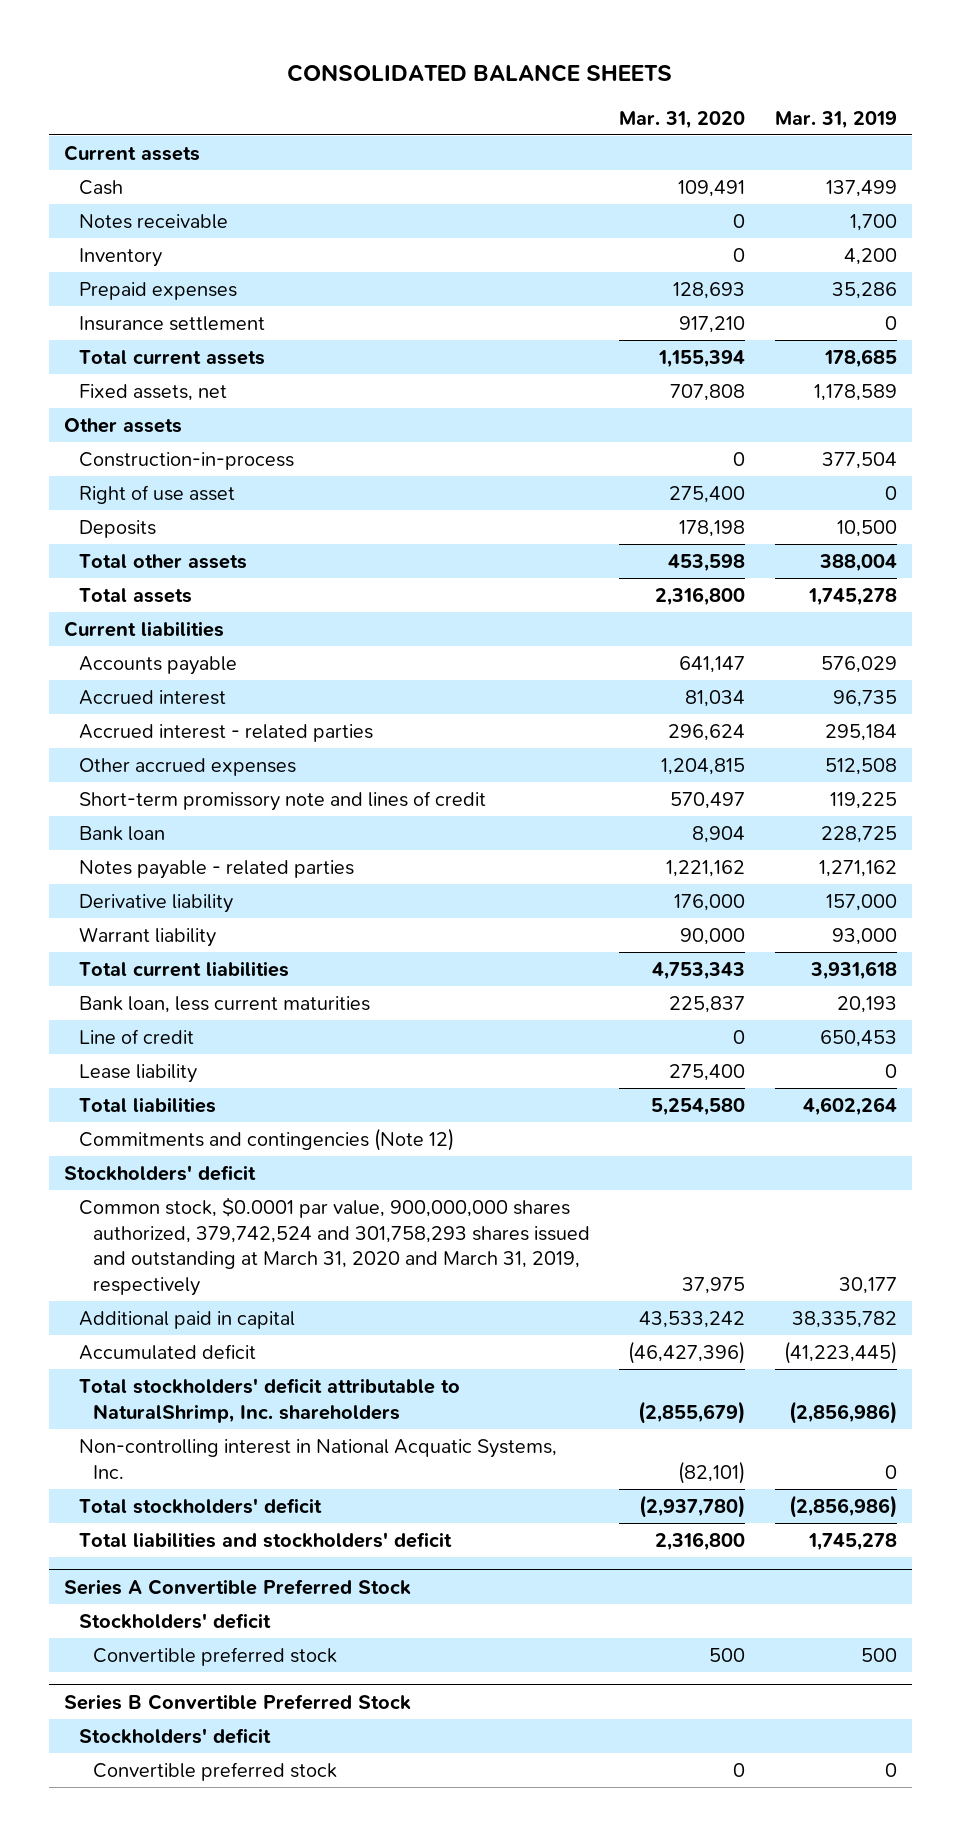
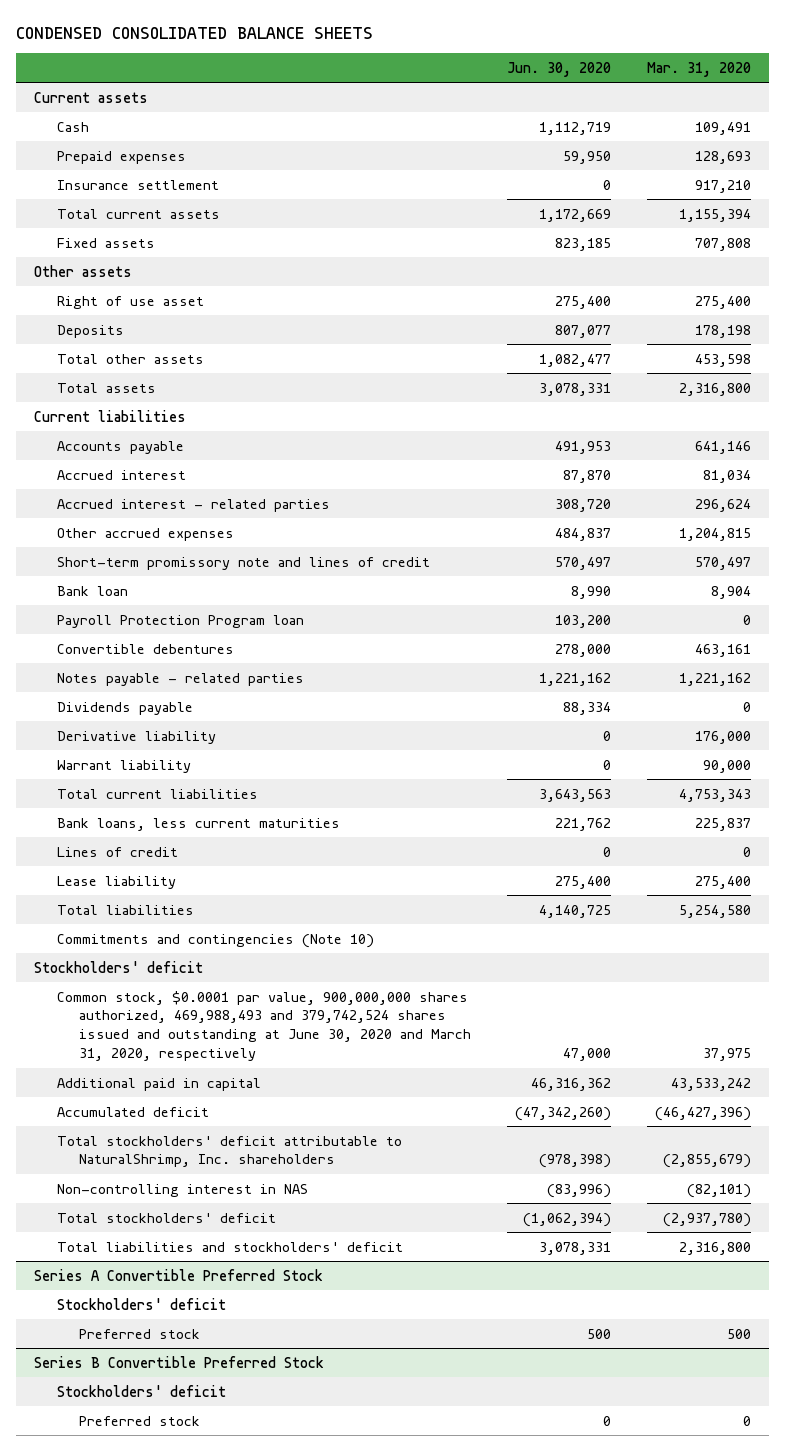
- CONSOLIDATED BALANCE SHEETS
+ CONDENSED CONSOLIDATED BALANCE SHEETS
- | Mar. 31, 2020 | Mar. 31, 2019
+ | Jun. 30, 2020 | Mar. 31, 2020
- Notes receivable | 0 | 1,700
- Inventory | 0 | 4,200
- Fixed assets, net | 707,808 | 1,178,589
+ Fixed assets | 823,185 | 707,808
- Construction-in-process | 0 | 377,504
- Accounts payable | 641,147 | 576,029
+ Accounts payable | 491,953 | 641,146
+ Payroll Protection Program loan | 103,200 | 0
+ Convertible debentures | 278,000 | 463,161
+ Dividends payable | 88,334 | 0
- Bank loan, less current maturities | 225,837 | 20,193
- Line of credit | 0 | 650,453
+ Bank loans, less current maturities | 221,762 | 225,837
+ Lines of credit | 0 | 0
- Commitments and contingencies (Note 12)
+ Commitments and contingencies (Note 10)
- Common stock, $0.0001 par value, 900,000,000 shares authorized, 379,742,524 and 301,758,293 shares issued and outstanding at March 31, 2020 and March 31, 2019, respectively | 37,975 | 30,177
+ Common stock, $0.0001 par value, 900,000,000 shares authorized, 469,988,493 and 379,742,524 shares issued and outstanding at June 30, 2020 and March 31, 2020, respectively | 47,000 | 37,975
- Non-controlling interest in National Acquatic Systems, Inc. | (82,101) | 0
+ Non-controlling interest in NAS | (83,996) | (82,101)
@ Series A Convertible Preferred Stock
- Convertible preferred stock | 500 | 500
+ Preferred stock | 500 | 500
@ Series B Convertible Preferred Stock
- Convertible preferred stock | 0 | 0
+ Preferred stock | 0 | 0

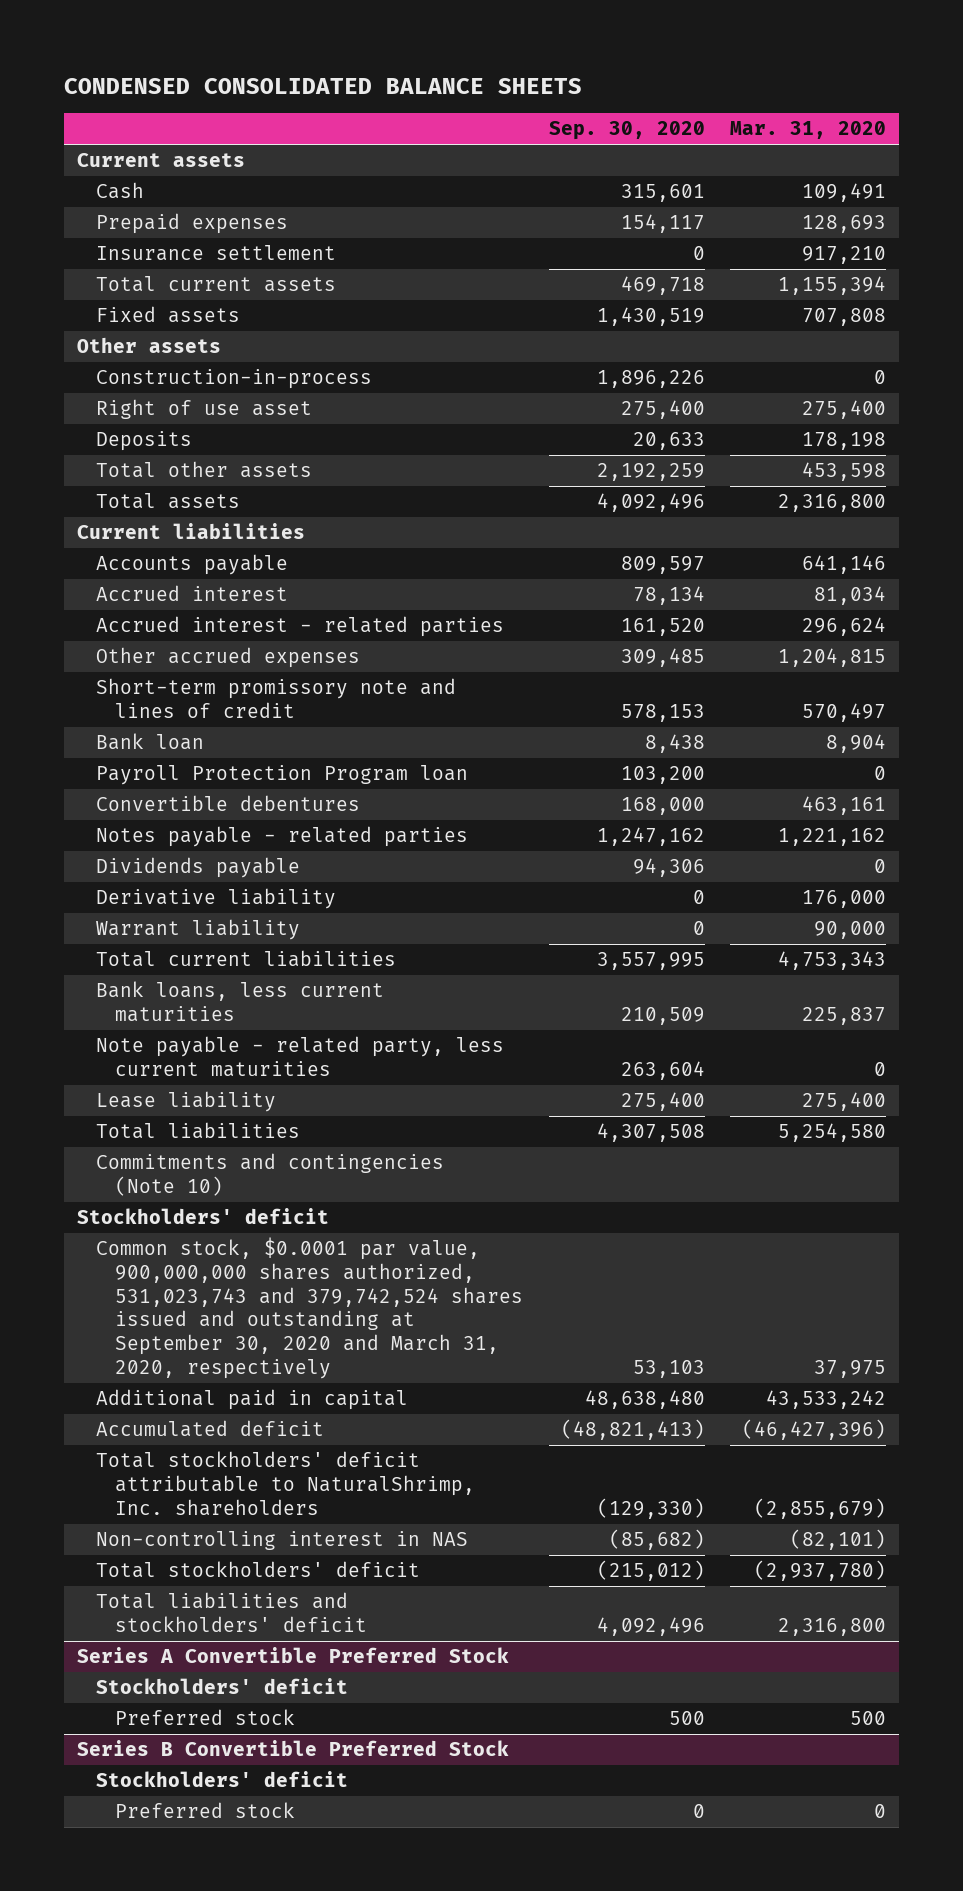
- | Jun. 30, 2020 | Mar. 31, 2020
+ | Sep. 30, 2020 | Mar. 31, 2020
+ Construction-in-process | 1,896,226 | 0
- Lines of credit | 0 | 0
+ Note payable - related party, less current maturities | 263,604 | 0
- Common stock, $0.0001 par value, 900,000,000 shares authorized, 469,988,493 and 379,742,524 shares issued and outstanding at June 30, 2020 and March 31, 2020, respectively | 47,000 | 37,975
+ Common stock, $0.0001 par value, 900,000,000 shares authorized, 531,023,743 and 379,742,524 shares issued and outstanding at September 30, 2020 and March 31, 2020, respectively | 53,103 | 37,975

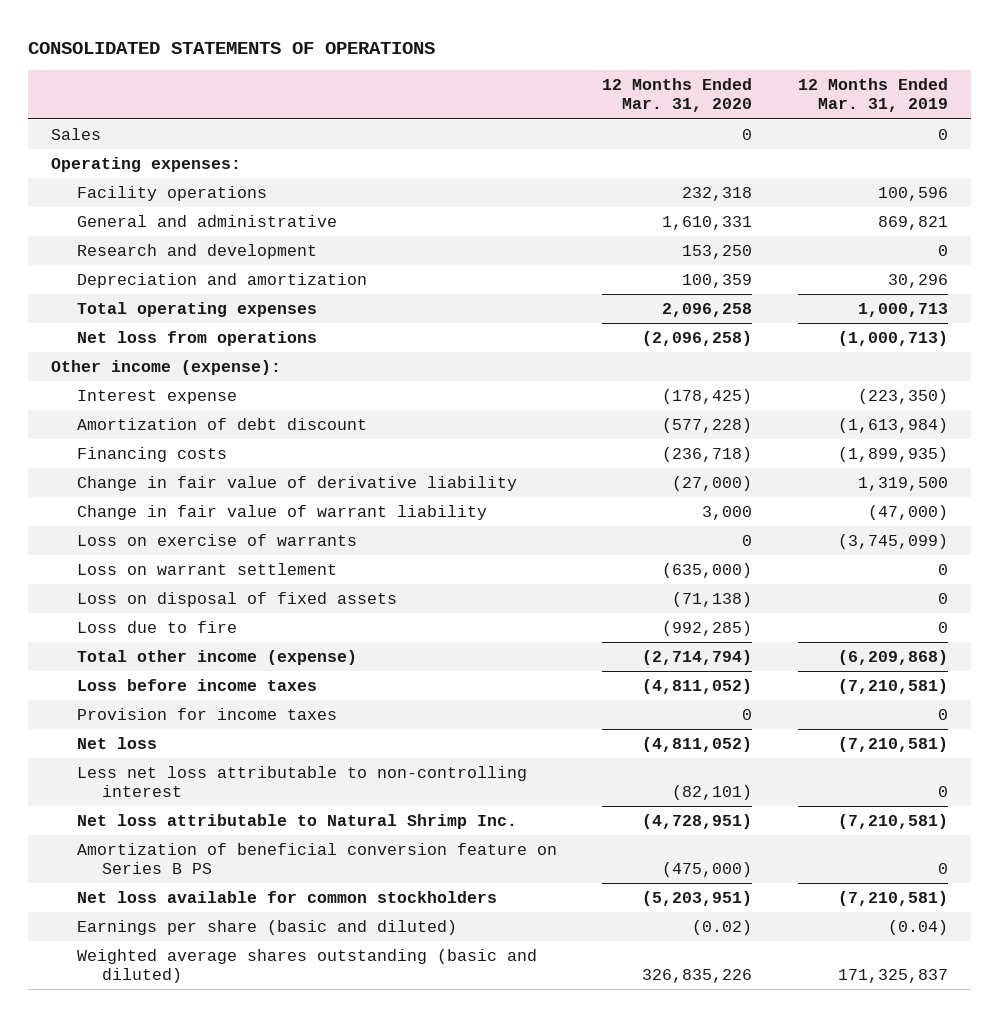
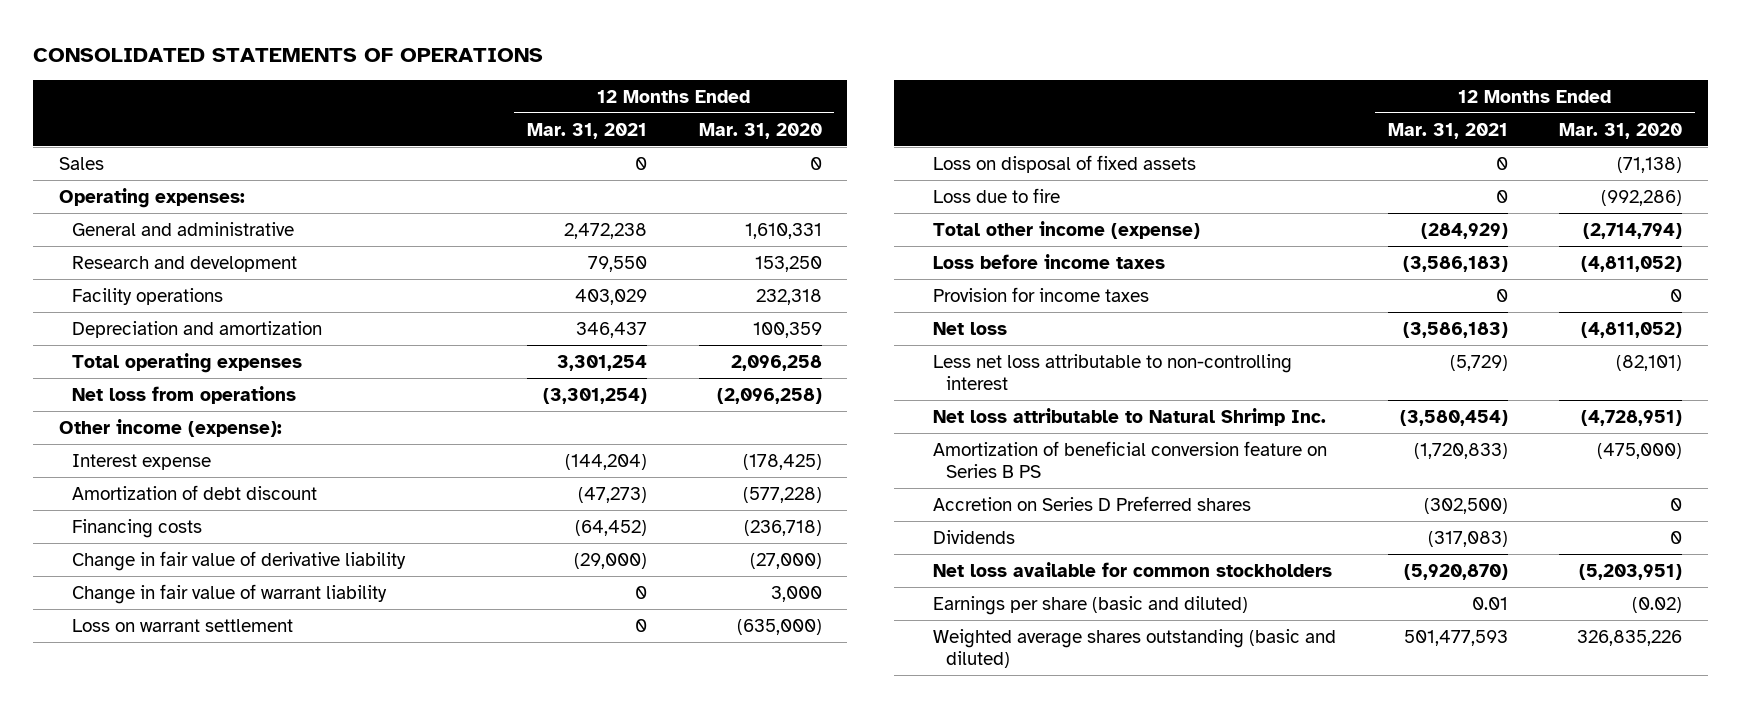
- | 12 Months Ended Mar. 31, 2020 | 12 Months Ended Mar. 31, 2019
+ | 12 Months Ended Mar. 31, 2021 | 12 Months Ended Mar. 31, 2020
moved down: Facility operations | 403,029 | 232,318
- Loss on exercise of warrants | 0 | (3,745,099)
- Loss due to fire | (992,285) | 0
+ Loss due to fire | 0 | (992,286)
+ Accretion on Series D Preferred shares | (302,500) | 0
+ Dividends | (317,083) | 0

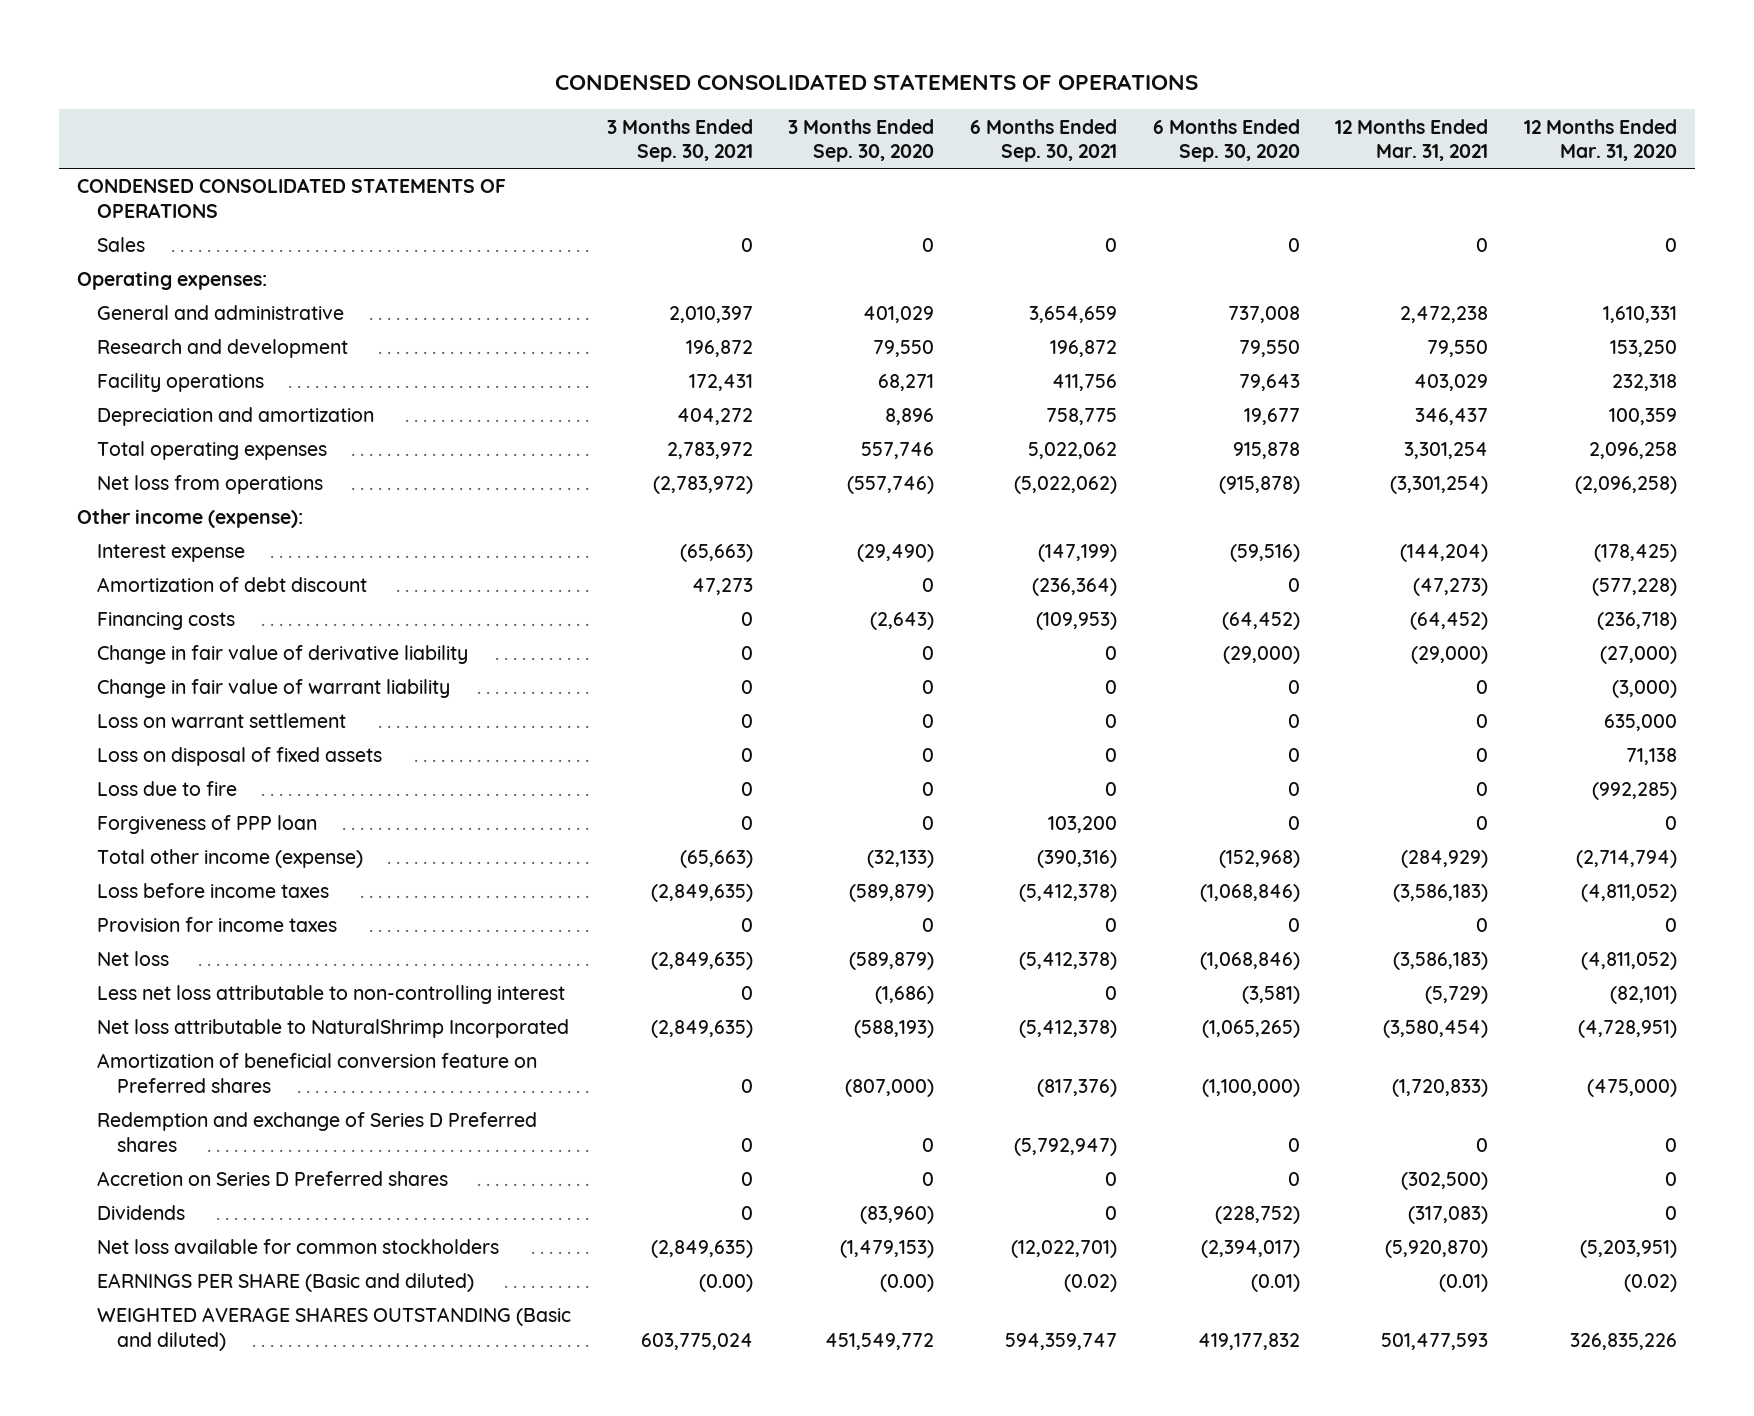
- CONSOLIDATED STATEMENTS OF OPERATIONS
+ CONDENSED CONSOLIDATED STATEMENTS OF OPERATIONS
- | 12 Months Ended Mar. 31, 2021 | 12 Months Ended Mar. 31, 2020
+ | 3 Months Ended Sep. 30, 2021 | 3 Months Ended Sep. 30, 2020 | 6 Months Ended Sep. 30, 2021 | 6 Months Ended Sep. 30, 2020 | 12 Months Ended Mar. 31, 2021 | 12 Months Ended Mar. 31, 2020
+ CONDENSED CONSOLIDATED STATEMENTS OF OPERATIONS
- Change in fair value of warrant liability | 0 | 3,000
- Loss on warrant settlement | 0 | (635,000)
- Loss on disposal of fixed assets | 0 | (71,138)
- Loss due to fire | 0 | (992,286)
+ Change in fair value of warrant liability | 0 | 0 | 0 | 0 | 0 | (3,000)
+ Loss on warrant settlement | 0 | 0 | 0 | 0 | 0 | 635,000
+ Loss on disposal of fixed assets | 0 | 0 | 0 | 0 | 0 | 71,138
+ Loss due to fire | 0 | 0 | 0 | 0 | 0 | (992,285)
+ Forgiveness of PPP loan | 0 | 0 | 103,200 | 0 | 0 | 0
- Net loss attributable to Natural Shrimp Inc. | (3,580,454) | (4,728,951)
- Amortization of beneficial conversion feature on Series B PS | (1,720,833) | (475,000)
+ Net loss attributable to NaturalShrimp Incorporated | (2,849,635) | (588,193) | (5,412,378) | (1,065,265) | (3,580,454) | (4,728,951)
+ Amortization of beneficial conversion feature on Preferred shares | 0 | (807,000) | (817,376) | (1,100,000) | (1,720,833) | (475,000)
+ Redemption and exchange of Series D Preferred shares | 0 | 0 | (5,792,947) | 0 | 0 | 0
- Earnings per share (basic and diluted) | 0.01 | (0.02)
- Weighted average shares outstanding (basic and diluted) | 501,477,593 | 326,835,226
+ EARNINGS PER SHARE (Basic and diluted) | (0.00) | (0.00) | (0.02) | (0.01) | (0.01) | (0.02)
+ WEIGHTED AVERAGE SHARES OUTSTANDING (Basic and diluted) | 603,775,024 | 451,549,772 | 594,359,747 | 419,177,832 | 501,477,593 | 326,835,226

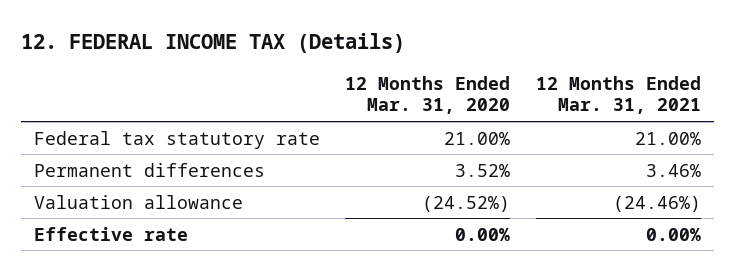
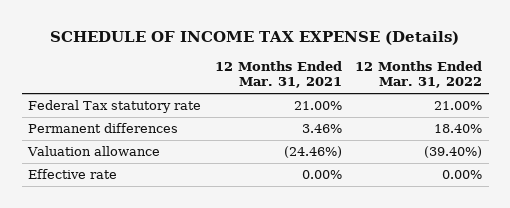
- 12. FEDERAL INCOME TAX (Details)
+ SCHEDULE OF INCOME TAX EXPENSE (Details)
- | 12 Months Ended Mar. 31, 2020 | 12 Months Ended Mar. 31, 2021
+ | 12 Months Ended Mar. 31, 2021 | 12 Months Ended Mar. 31, 2022
- Federal tax statutory rate | 21.00% | 21.00%
+ Federal Tax statutory rate | 21.00% | 21.00%

